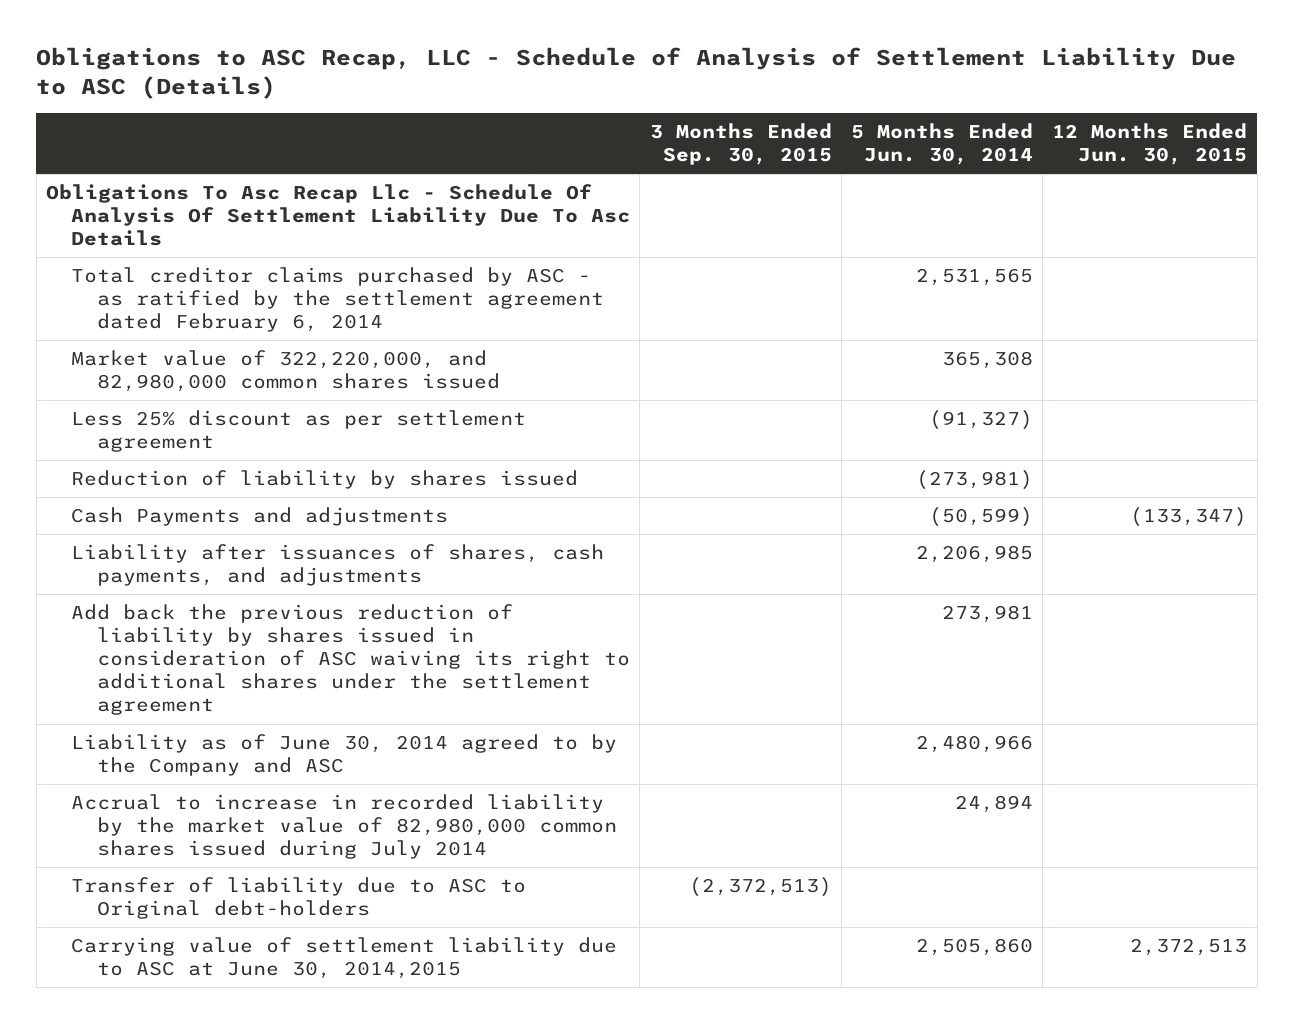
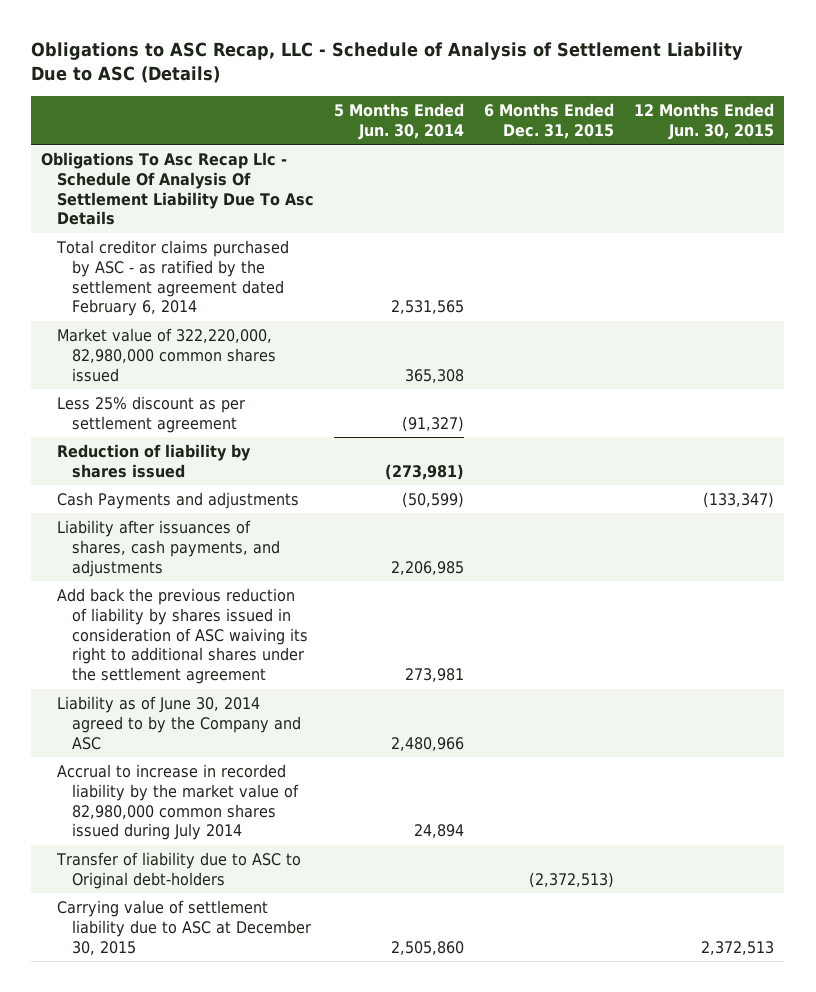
- | 3 Months Ended Sep. 30, 2015 | 5 Months Ended Jun. 30, 2014 | 12 Months Ended Jun. 30, 2015
+ | 5 Months Ended Jun. 30, 2014 | 6 Months Ended Dec. 31, 2015 | 12 Months Ended Jun. 30, 2015
- Market value of 322,220,000, and 82,980,000 common shares issued | | 365,308 |
+ Market value of 322,220,000, 82,980,000 common shares issued | 365,308 | |
- Carrying value of settlement liability due to ASC at June 30, 2014,2015 | | 2,505,860 | 2,372,513
+ Carrying value of settlement liability due to ASC at December 30, 2015 | 2,505,860 | | 2,372,513

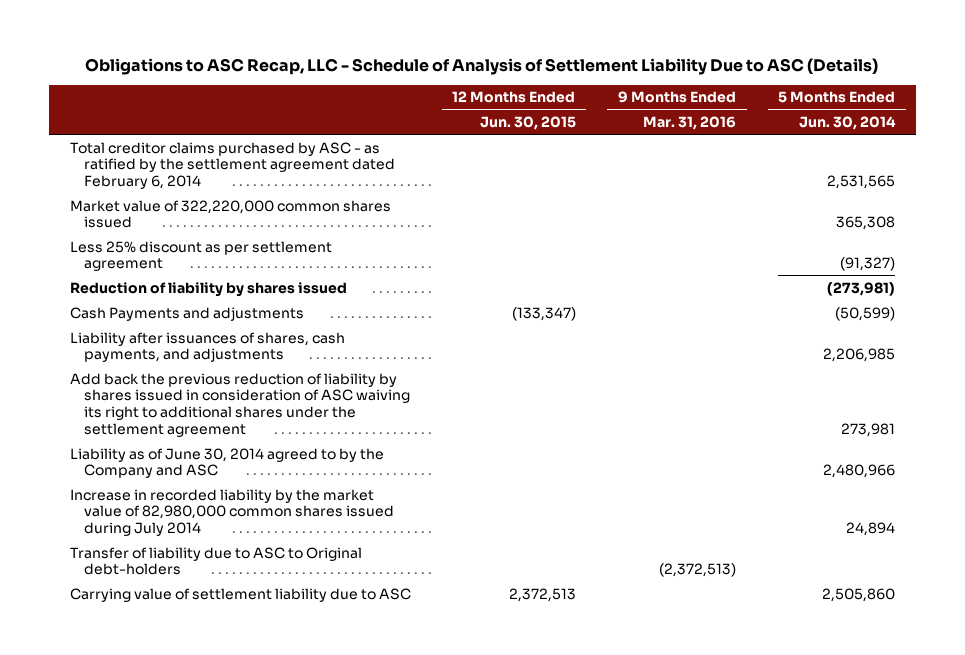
- | 5 Months Ended Jun. 30, 2014 | 6 Months Ended Dec. 31, 2015 | 12 Months Ended Jun. 30, 2015
+ | 12 Months Ended Jun. 30, 2015 | 9 Months Ended Mar. 31, 2016 | 5 Months Ended Jun. 30, 2014
- Obligations To Asc Recap Llc - Schedule Of Analysis Of Settlement Liability Due To Asc Details
- Market value of 322,220,000, 82,980,000 common shares issued | 365,308 | |
+ Market value of 322,220,000 common shares issued | | | 365,308
- Accrual to increase in recorded liability by the market value of 82,980,000 common shares issued during July 2014 | 24,894 | |
+ Increase in recorded liability by the market value of 82,980,000 common shares issued during July 2014 | | | 24,894
- Carrying value of settlement liability due to ASC at December 30, 2015 | 2,505,860 | | 2,372,513
+ Carrying value of settlement liability due to ASC | 2,372,513 | | 2,505,860

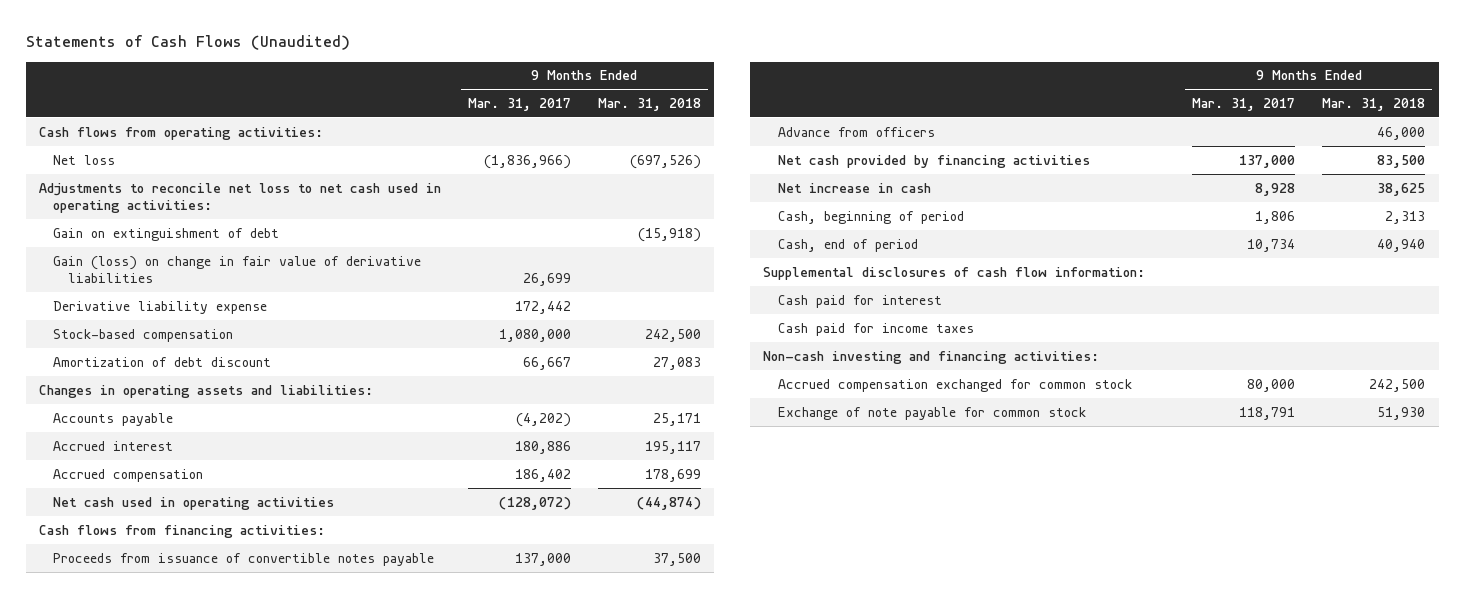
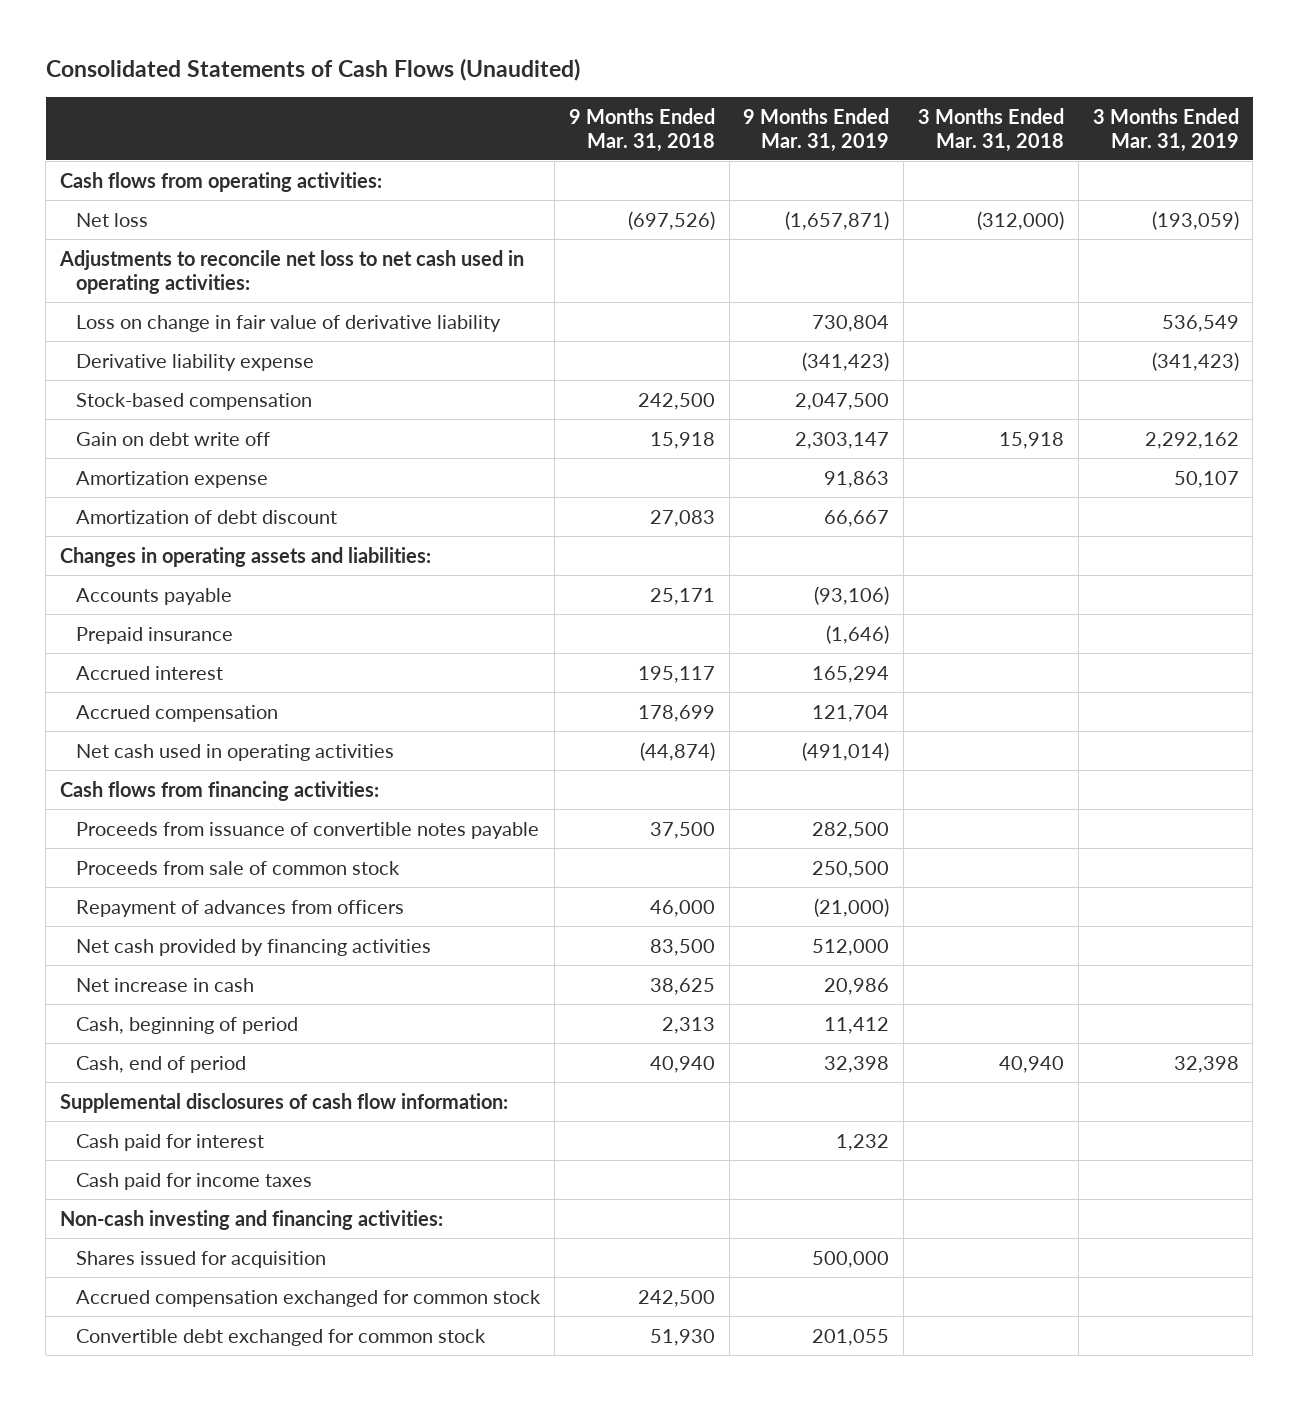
- Statements of Cash Flows (Unaudited)
+ Consolidated Statements of Cash Flows (Unaudited)
- | 9 Months Ended Mar. 31, 2017 | 9 Months Ended Mar. 31, 2018
+ | 9 Months Ended Mar. 31, 2018 | 9 Months Ended Mar. 31, 2019 | 3 Months Ended Mar. 31, 2018 | 3 Months Ended Mar. 31, 2019
- Gain on extinguishment of debt | | (15,918)
- Gain (loss) on change in fair value of derivative liabilities | 26,699 |
+ Loss on change in fair value of derivative liability | | 730,804 | | 536,549
+ Gain on debt write off | 15,918 | 2,303,147 | 15,918 | 2,292,162
+ Amortization expense | | 91,863 | | 50,107
+ Prepaid insurance | | (1,646) | |
- Advance from officers | | 46,000
+ Proceeds from sale of common stock | | 250,500 | |
+ Repayment of advances from officers | 46,000 | (21,000) | |
+ Shares issued for acquisition | | 500,000 | |
- Exchange of note payable for common stock | 118,791 | 51,930
+ Convertible debt exchanged for common stock | 51,930 | 201,055 | |

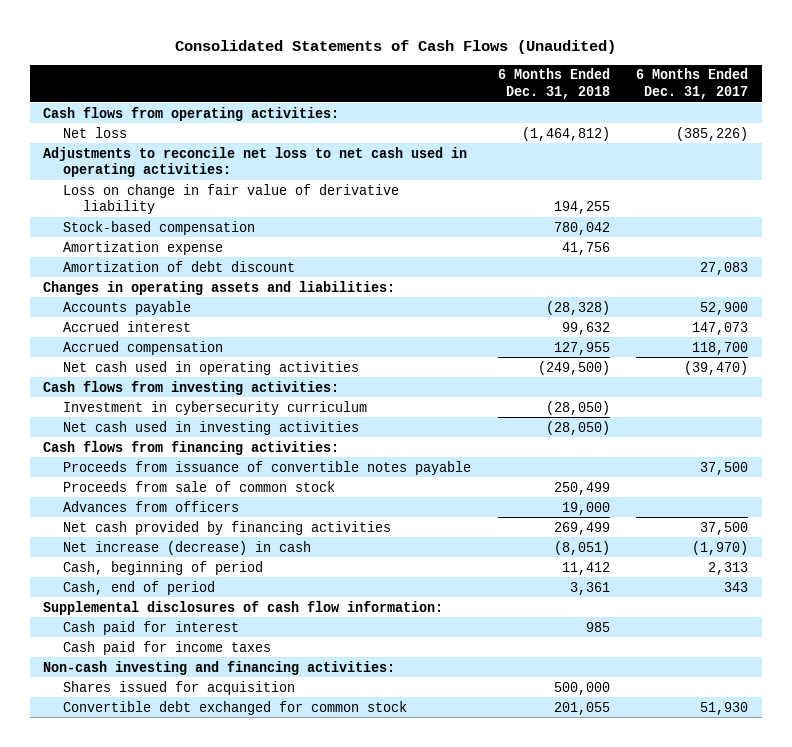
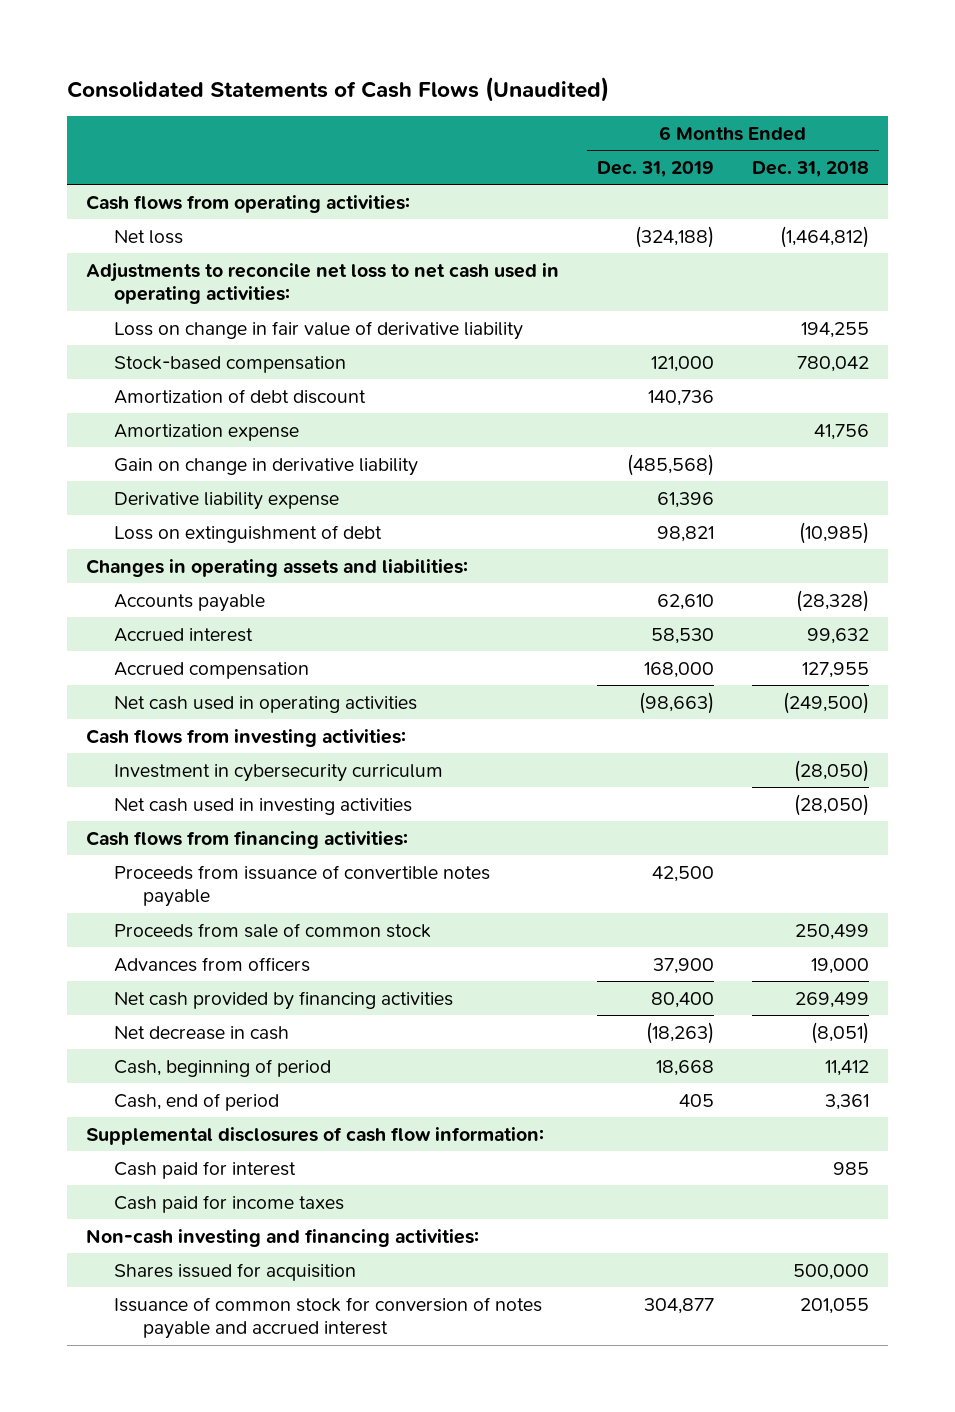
- | 6 Months Ended Dec. 31, 2018 | 6 Months Ended Dec. 31, 2017
+ | 6 Months Ended Dec. 31, 2019 | 6 Months Ended Dec. 31, 2018
moved down: Amortization expense | | 41,756
+ Gain on change in derivative liability | (485,568) |
+ Derivative liability expense | 61,396 |
+ Loss on extinguishment of debt | 98,821 | (10,985)
- Net increase (decrease) in cash | (8,051) | (1,970)
+ Net decrease in cash | (18,263) | (8,051)
- Convertible debt exchanged for common stock | 201,055 | 51,930
+ Issuance of common stock for conversion of notes payable and accrued interest | 304,877 | 201,055

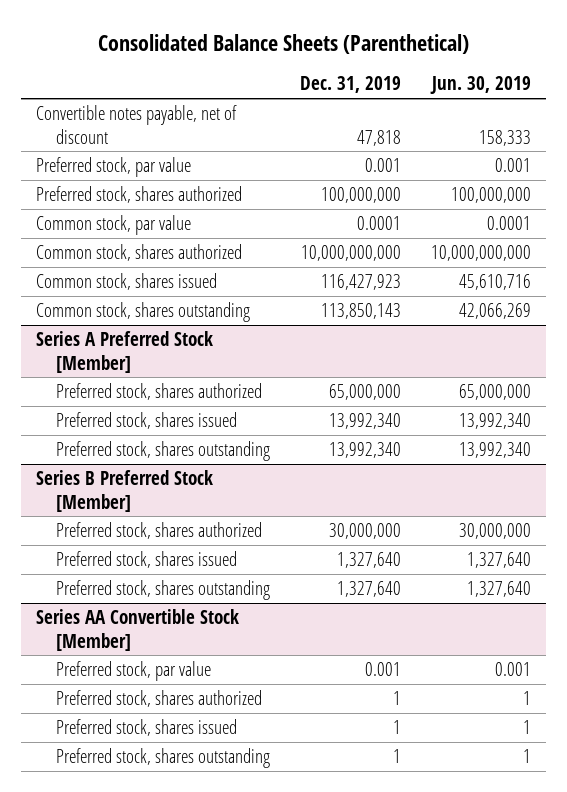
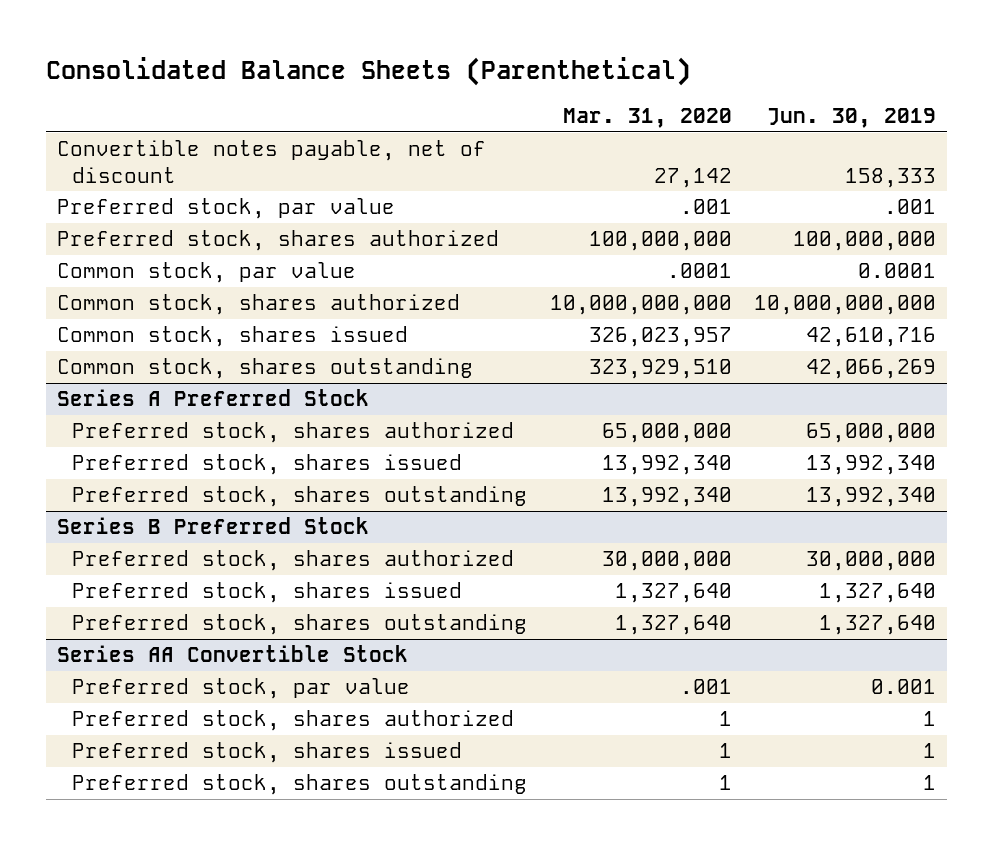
- | Dec. 31, 2019 | Jun. 30, 2019
+ | Mar. 31, 2020 | Jun. 30, 2019
- Preferred stock, par value | 0.001 | 0.001
+ Preferred stock, par value | .001 | .001
- Common stock, shares issued | 116,427,923 | 45,610,716
+ Common stock, shares issued | 326,023,957 | 42,610,716
- Series A Preferred Stock [Member]
+ Series A Preferred Stock
- Series B Preferred Stock [Member]
+ Series B Preferred Stock
- Series AA Convertible Stock [Member]
+ Series AA Convertible Stock

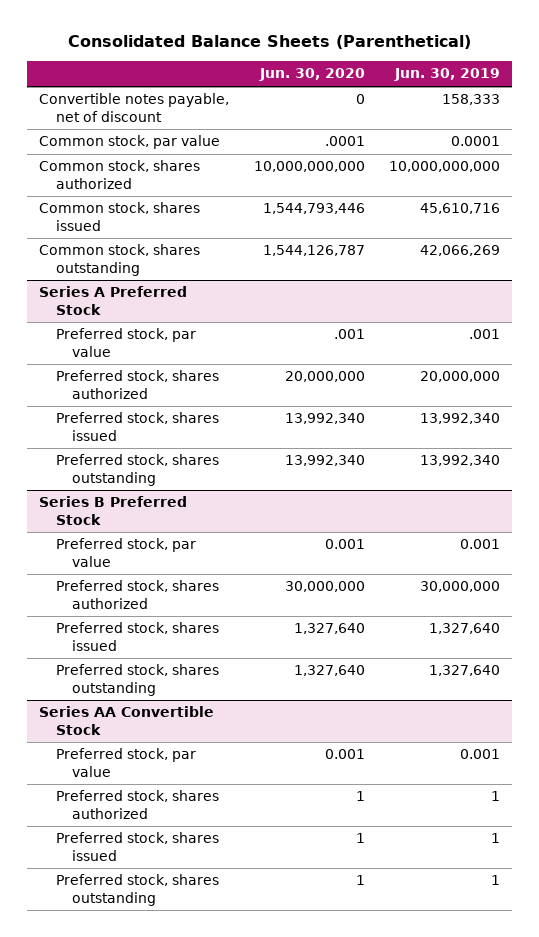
- | Mar. 31, 2020 | Jun. 30, 2019
+ | Jun. 30, 2020 | Jun. 30, 2019
- Preferred stock, par value | .001 | .001
- Preferred stock, shares authorized | 100,000,000 | 100,000,000
- Common stock, shares issued | 326,023,957 | 42,610,716
+ Common stock, shares issued | 1,544,793,446 | 45,610,716
@ Series A Preferred Stock
- Preferred stock, shares authorized | 65,000,000 | 65,000,000
+ Preferred stock, par value | .001 | .001
+ Preferred stock, shares authorized | 20,000,000 | 20,000,000
@ Series B Preferred Stock
+ Preferred stock, par value | 0.001 | 0.001

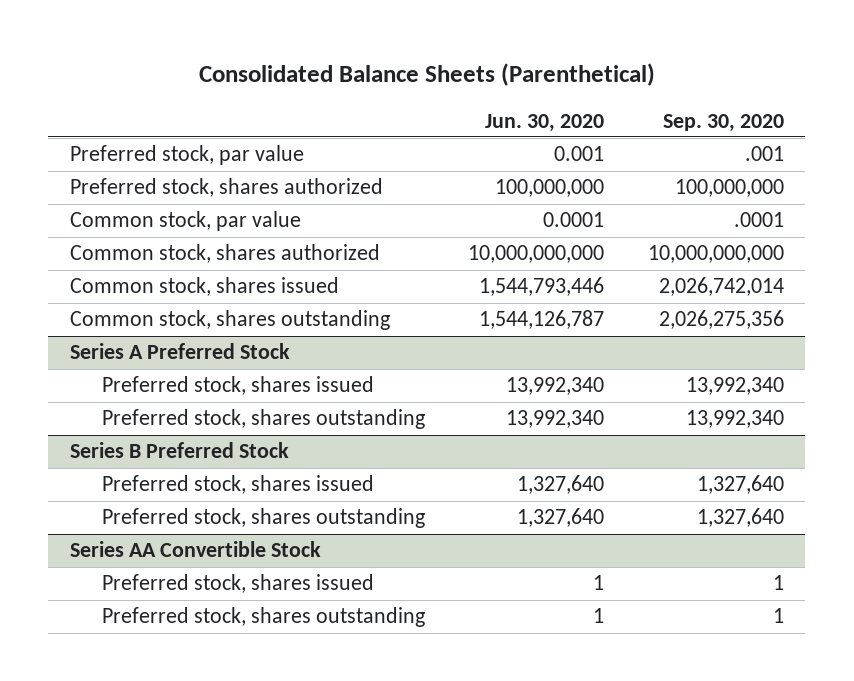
- | Jun. 30, 2020 | Jun. 30, 2019
+ | Jun. 30, 2020 | Sep. 30, 2020
- Convertible notes payable, net of discount | 0 | 158,333
- Common stock, par value | .0001 | 0.0001
+ Preferred stock, par value | 0.001 | .001
+ Preferred stock, shares authorized | 100,000,000 | 100,000,000
+ Common stock, par value | 0.0001 | .0001
@ Series A Preferred Stock
- Preferred stock, par value | .001 | .001
- Preferred stock, shares authorized | 20,000,000 | 20,000,000
@ Series B Preferred Stock
- Preferred stock, par value | 0.001 | 0.001
- Preferred stock, shares authorized | 30,000,000 | 30,000,000
@ Series AA Convertible Stock
- Preferred stock, par value | 0.001 | 0.001
- Preferred stock, shares authorized | 1 | 1

